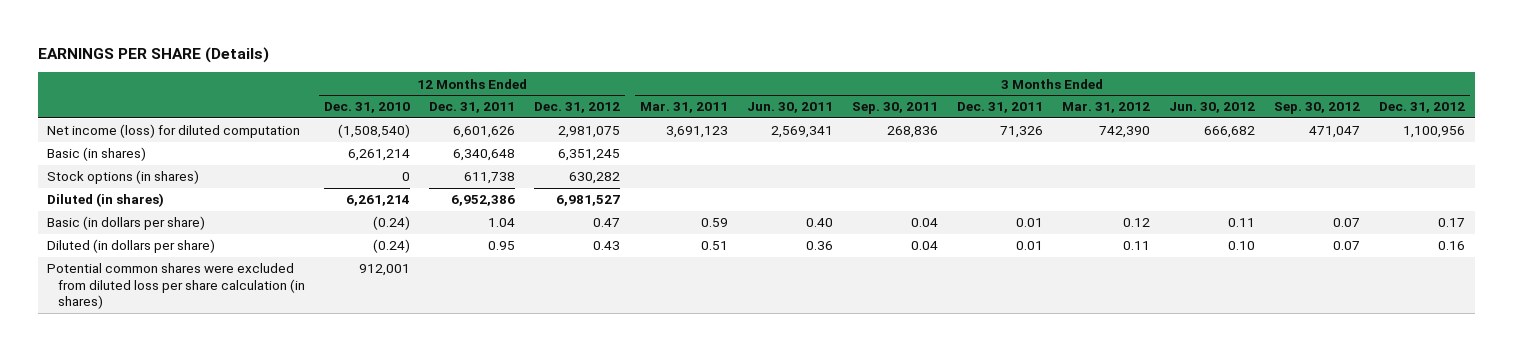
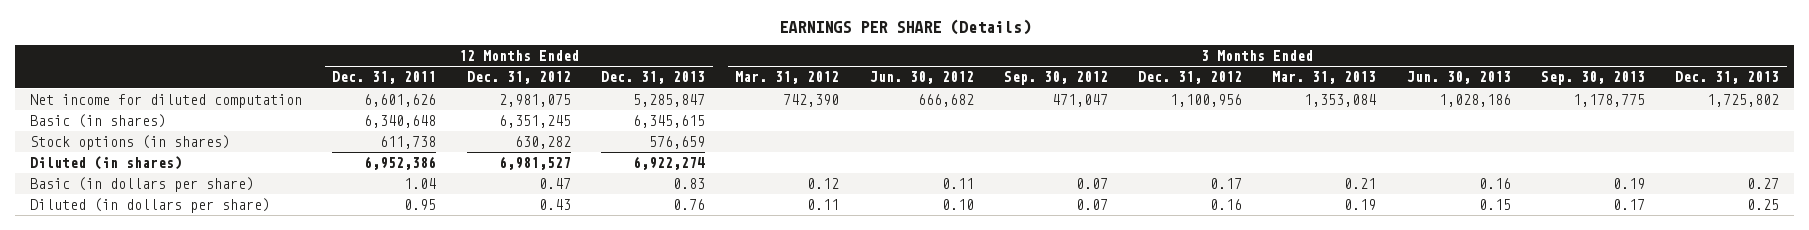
- | 12 Months Ended Dec. 31, 2010 | 12 Months Ended Dec. 31, 2011 | 12 Months Ended Dec. 31, 2012 | 3 Months Ended Mar. 31, 2011 | 3 Months Ended Jun. 30, 2011 | 3 Months Ended Sep. 30, 2011 | 3 Months Ended Dec. 31, 2011 | 3 Months Ended Mar. 31, 2012 | 3 Months Ended Jun. 30, 2012 | 3 Months Ended Sep. 30, 2012 | 3 Months Ended Dec. 31, 2012
+ | 12 Months Ended Dec. 31, 2011 | 12 Months Ended Dec. 31, 2012 | 12 Months Ended Dec. 31, 2013 | 3 Months Ended Mar. 31, 2012 | 3 Months Ended Jun. 30, 2012 | 3 Months Ended Sep. 30, 2012 | 3 Months Ended Dec. 31, 2012 | 3 Months Ended Mar. 31, 2013 | 3 Months Ended Jun. 30, 2013 | 3 Months Ended Sep. 30, 2013 | 3 Months Ended Dec. 31, 2013
- Net income (loss) for diluted computation | (1,508,540) | 6,601,626 | 2,981,075 | 3,691,123 | 2,569,341 | 268,836 | 71,326 | 742,390 | 666,682 | 471,047 | 1,100,956
+ Net income for diluted computation | 6,601,626 | 2,981,075 | 5,285,847 | 742,390 | 666,682 | 471,047 | 1,100,956 | 1,353,084 | 1,028,186 | 1,178,775 | 1,725,802
- Potential common shares were excluded from diluted loss per share calculation (in shares) | 912,001 | | | | | | | | | |

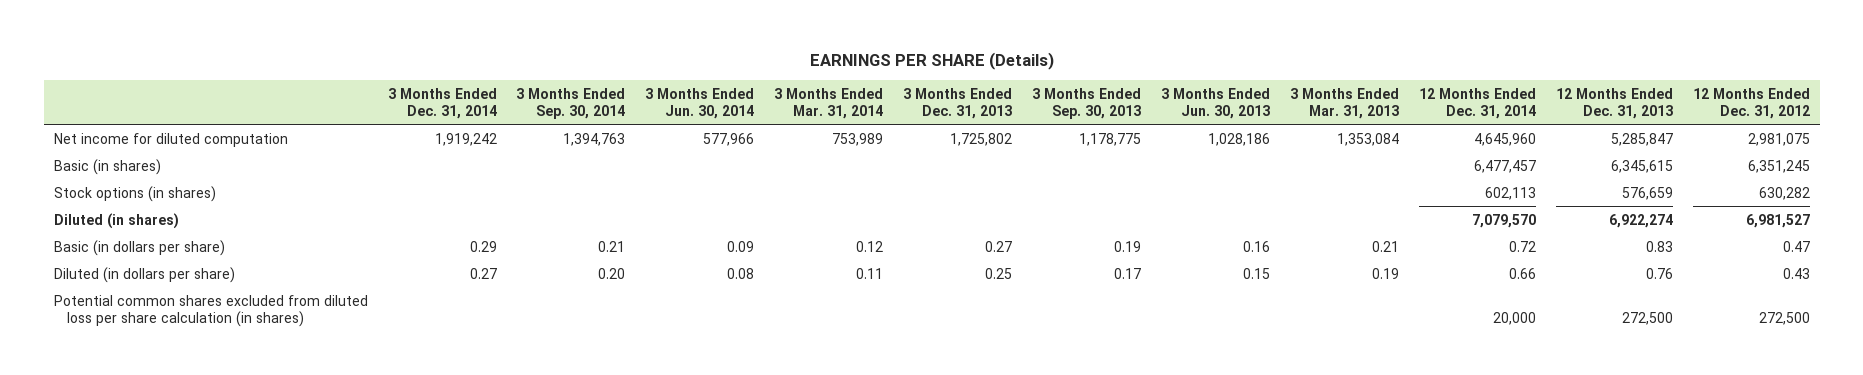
- | 12 Months Ended Dec. 31, 2011 | 12 Months Ended Dec. 31, 2012 | 12 Months Ended Dec. 31, 2013 | 3 Months Ended Mar. 31, 2012 | 3 Months Ended Jun. 30, 2012 | 3 Months Ended Sep. 30, 2012 | 3 Months Ended Dec. 31, 2012 | 3 Months Ended Mar. 31, 2013 | 3 Months Ended Jun. 30, 2013 | 3 Months Ended Sep. 30, 2013 | 3 Months Ended Dec. 31, 2013
+ | 3 Months Ended Dec. 31, 2014 | 3 Months Ended Sep. 30, 2014 | 3 Months Ended Jun. 30, 2014 | 3 Months Ended Mar. 31, 2014 | 3 Months Ended Dec. 31, 2013 | 3 Months Ended Sep. 30, 2013 | 3 Months Ended Jun. 30, 2013 | 3 Months Ended Mar. 31, 2013 | 12 Months Ended Dec. 31, 2014 | 12 Months Ended Dec. 31, 2013 | 12 Months Ended Dec. 31, 2012
+ Potential common shares excluded from diluted loss per share calculation (in shares) | | | | | | | | | 20,000 | 272,500 | 272,500

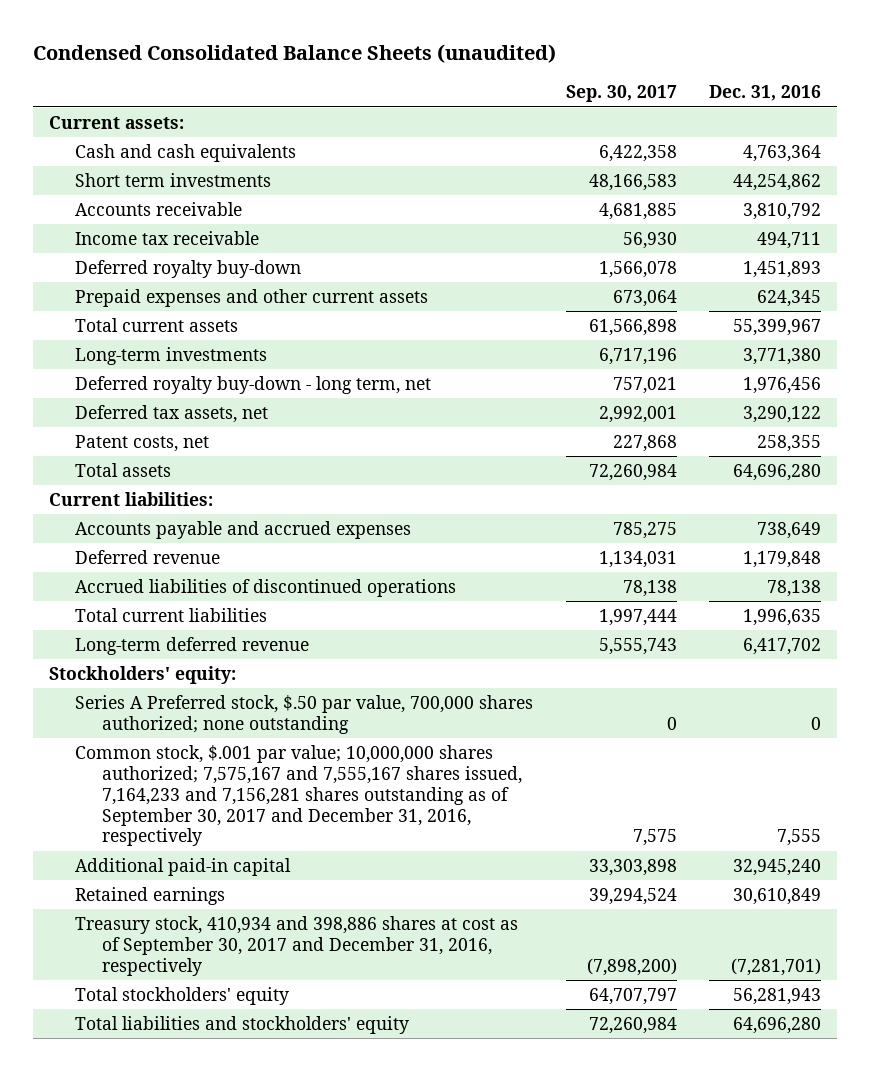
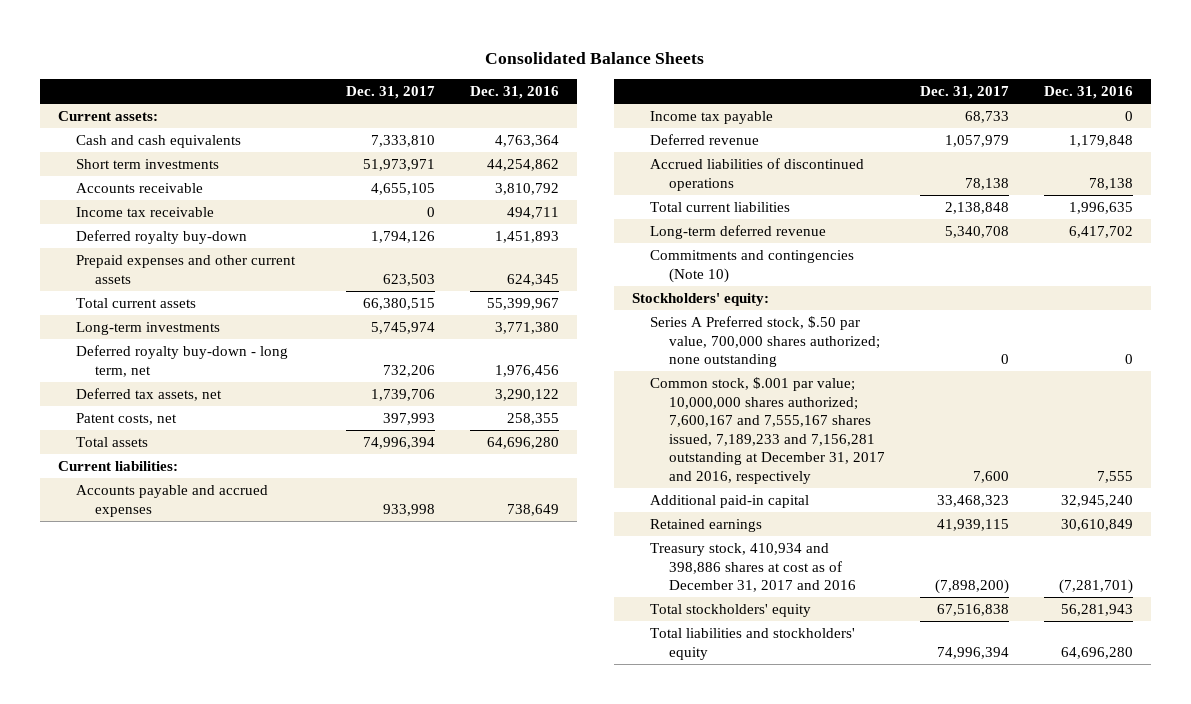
- Condensed Consolidated Balance Sheets (unaudited)
+ Consolidated Balance Sheets
- | Sep. 30, 2017 | Dec. 31, 2016
+ | Dec. 31, 2017 | Dec. 31, 2016
+ Income tax payable | 68,733 | 0
+ Commitments and contingencies (Note 10)
- Common stock, $.001 par value; 10,000,000 shares authorized; 7,575,167 and 7,555,167 shares issued, 7,164,233 and 7,156,281 shares outstanding as of September 30, 2017 and December 31, 2016, respectively | 7,575 | 7,555
+ Common stock, $.001 par value; 10,000,000 shares authorized; 7,600,167 and 7,555,167 shares issued, 7,189,233 and 7,156,281 outstanding at December 31, 2017 and 2016, respectively | 7,600 | 7,555
- Treasury stock, 410,934 and 398,886 shares at cost as of September 30, 2017 and December 31, 2016, respectively | (7,898,200) | (7,281,701)
+ Treasury stock, 410,934 and 398,886 shares at cost as of December 31, 2017 and 2016 | (7,898,200) | (7,281,701)

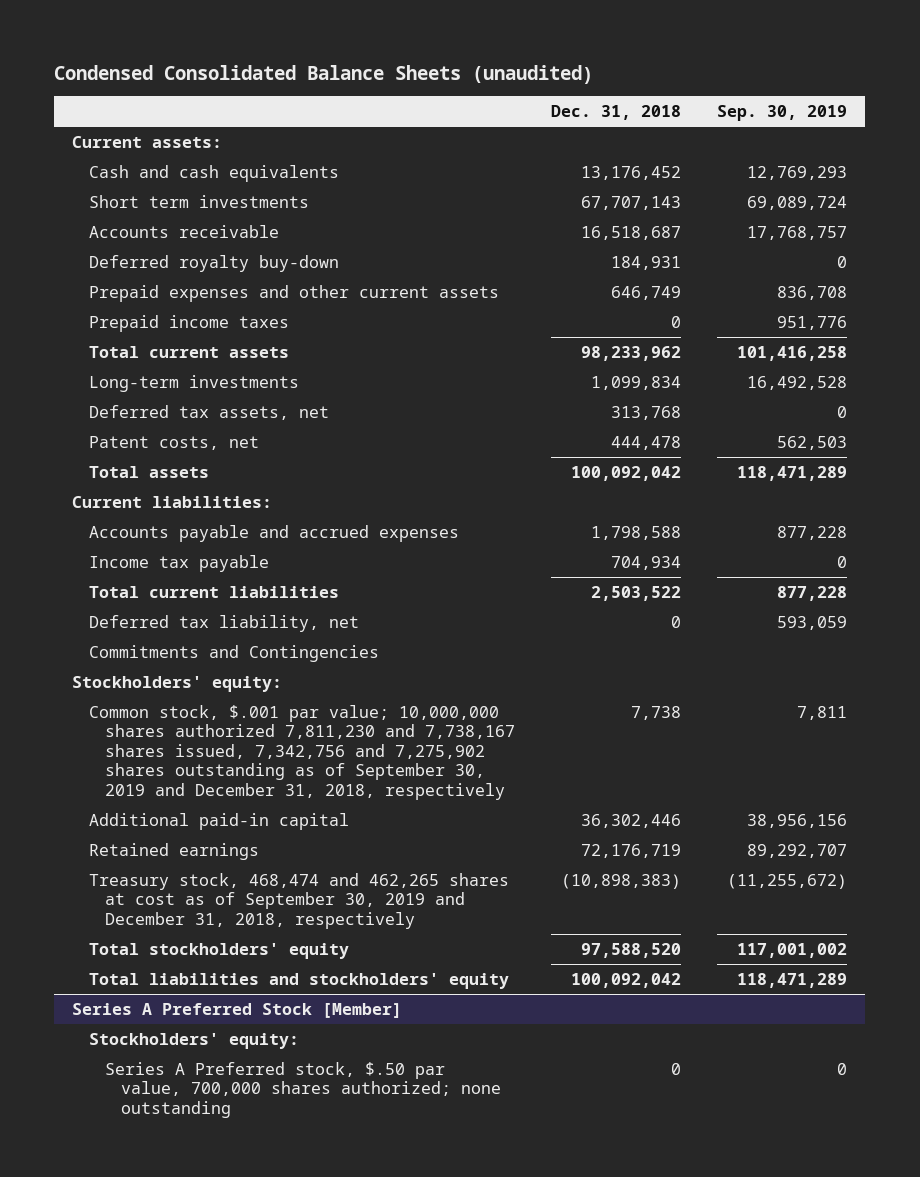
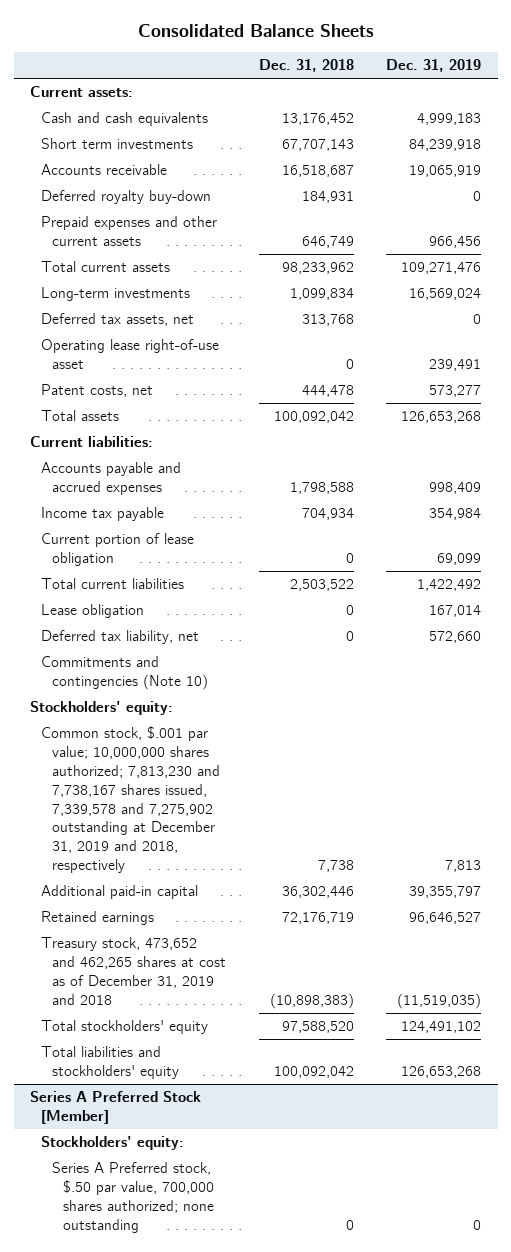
- Condensed Consolidated Balance Sheets (unaudited)
+ Consolidated Balance Sheets
- | Dec. 31, 2018 | Sep. 30, 2019
+ | Dec. 31, 2018 | Dec. 31, 2019
- Prepaid income taxes | 0 | 951,776
+ Operating lease right-of-use asset | 0 | 239,491
+ Current portion of lease obligation | 0 | 69,099
+ Lease obligation | 0 | 167,014
- Commitments and Contingencies
+ Commitments and contingencies (Note 10)
- Common stock, $.001 par value; 10,000,000 shares authorized 7,811,230 and 7,738,167 shares issued, 7,342,756 and 7,275,902 shares outstanding as of September 30, 2019 and December 31, 2018, respectively | 7,738 | 7,811
+ Common stock, $.001 par value; 10,000,000 shares authorized; 7,813,230 and 7,738,167 shares issued, 7,339,578 and 7,275,902 outstanding at December 31, 2019 and 2018, respectively | 7,738 | 7,813
- Treasury stock, 468,474 and 462,265 shares at cost as of September 30, 2019 and December 31, 2018, respectively | (10,898,383) | (11,255,672)
+ Treasury stock, 473,652 and 462,265 shares at cost as of December 31, 2019 and 2018 | (10,898,383) | (11,519,035)

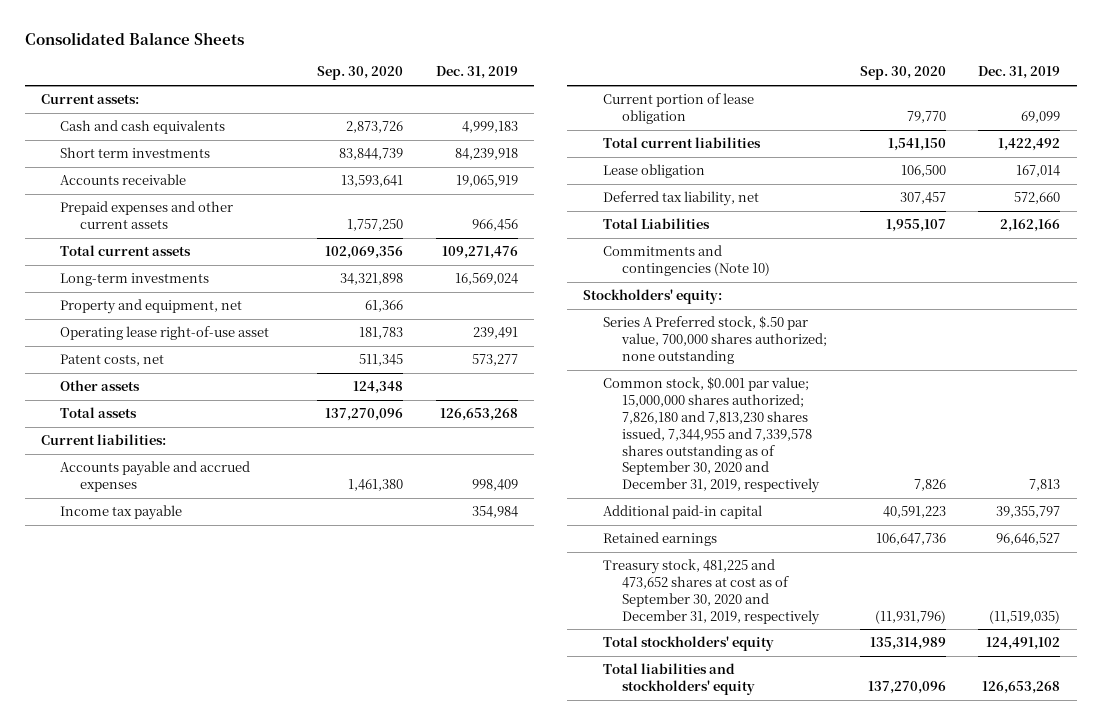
- | Dec. 31, 2018 | Dec. 31, 2019
+ | Sep. 30, 2020 | Dec. 31, 2019
- Deferred royalty buy-down | 184,931 | 0
- Deferred tax assets, net | 313,768 | 0
+ Property and equipment, net | 61,366 |
+ Other assets | 124,348 |
+ Total Liabilities | 1,955,107 | 2,162,166
- Common stock, $.001 par value; 10,000,000 shares authorized; 7,813,230 and 7,738,167 shares issued, 7,339,578 and 7,275,902 outstanding at December 31, 2019 and 2018, respectively | 7,738 | 7,813
+ Series A Preferred stock, $.50 par value, 700,000 shares authorized; none outstanding
+ Common stock, $0.001 par value; 15,000,000 shares authorized; 7,826,180 and 7,813,230 shares issued, 7,344,955 and 7,339,578 shares outstanding as of September 30, 2020 and December 31, 2019, respectively | 7,826 | 7,813
- Treasury stock, 473,652 and 462,265 shares at cost as of December 31, 2019 and 2018 | (10,898,383) | (11,519,035)
+ Treasury stock, 481,225 and 473,652 shares at cost as of September 30, 2020 and December 31, 2019, respectively | (11,931,796) | (11,519,035)
- Series A Preferred Stock [Member]
- Stockholders' equity:
- Series A Preferred stock, $.50 par value, 700,000 shares authorized; none outstanding | 0 | 0

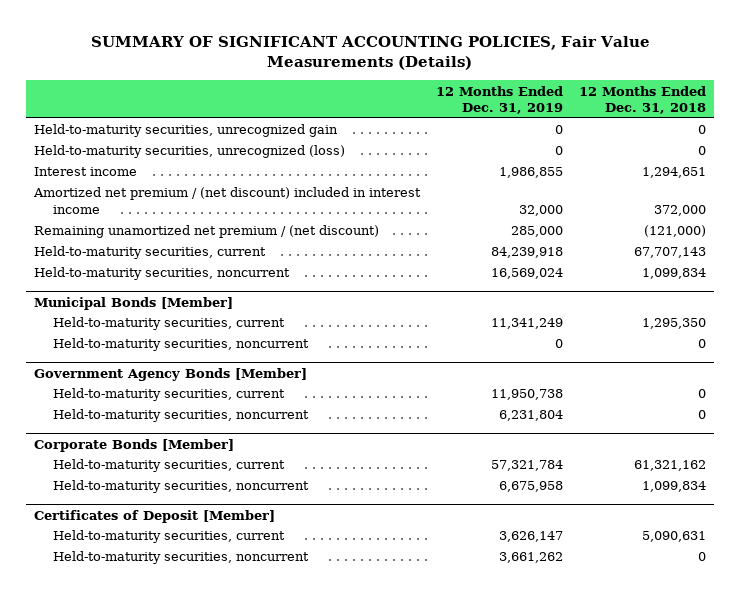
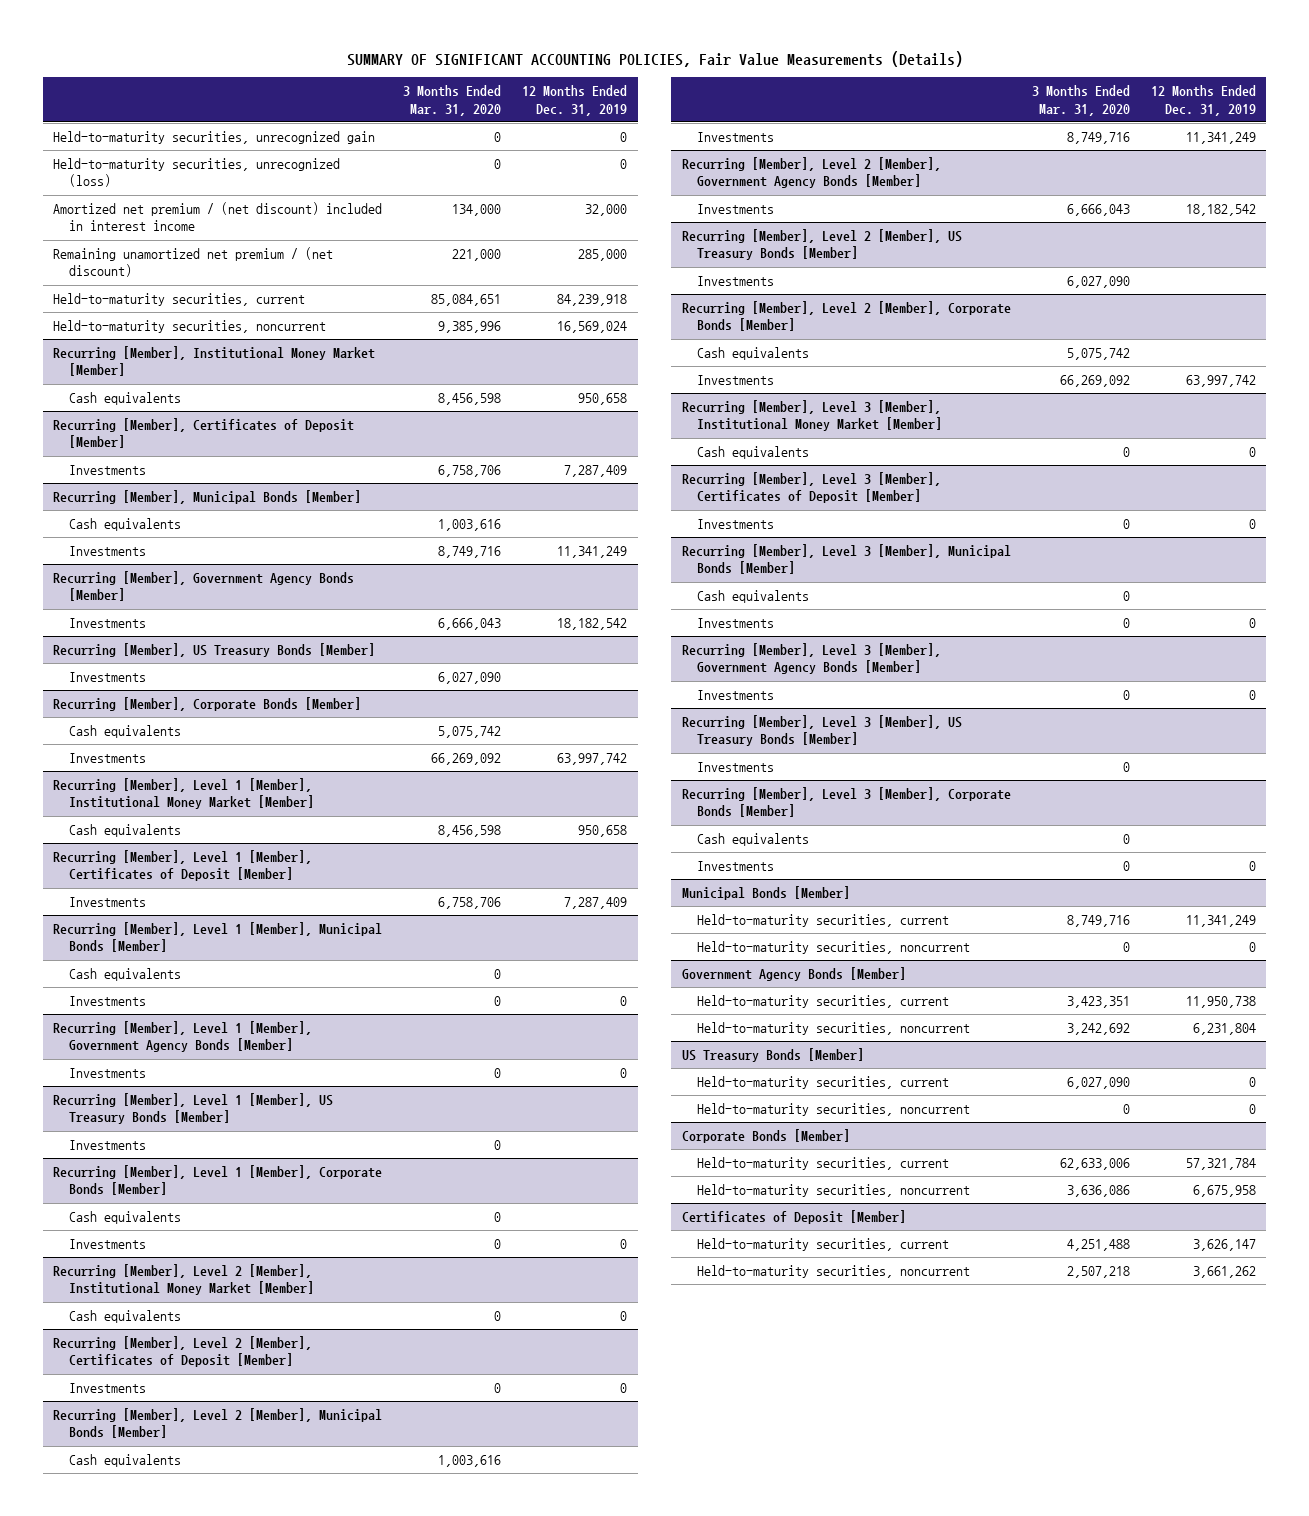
- | 12 Months Ended Dec. 31, 2019 | 12 Months Ended Dec. 31, 2018
+ | 3 Months Ended Mar. 31, 2020 | 12 Months Ended Dec. 31, 2019
- Interest income | 1,986,855 | 1,294,651
+ Recurring [Member], Institutional Money Market [Member]
+ Cash equivalents | 8,456,598 | 950,658
+ Recurring [Member], Certificates of Deposit [Member]
+ Investments | 6,758,706 | 7,287,409
+ Recurring [Member], Municipal Bonds [Member]
+ Cash equivalents | 1,003,616 |
+ Investments | 8,749,716 | 11,341,249
+ Recurring [Member], Government Agency Bonds [Member]
+ Investments | 6,666,043 | 18,182,542
+ Recurring [Member], US Treasury Bonds [Member]
+ Investments | 6,027,090 |
+ Recurring [Member], Corporate Bonds [Member]
+ Cash equivalents | 5,075,742 |
+ Investments | 66,269,092 | 63,997,742
+ Recurring [Member], Level 1 [Member], Institutional Money Market [Member]
+ Cash equivalents | 8,456,598 | 950,658
+ Recurring [Member], Level 1 [Member], Certificates of Deposit [Member]
+ Investments | 6,758,706 | 7,287,409
+ Recurring [Member], Level 1 [Member], Municipal Bonds [Member]
+ Cash equivalents | 0 |
+ Investments | 0 | 0
+ Recurring [Member], Level 1 [Member], Government Agency Bonds [Member]
+ Investments | 0 | 0
+ Recurring [Member], Level 1 [Member], US Treasury Bonds [Member]
+ Investments | 0 |
+ Recurring [Member], Level 1 [Member], Corporate Bonds [Member]
+ Cash equivalents | 0 |
+ Investments | 0 | 0
+ Recurring [Member], Level 2 [Member], Institutional Money Market [Member]
+ Cash equivalents | 0 | 0
+ Recurring [Member], Level 2 [Member], Certificates of Deposit [Member]
+ Investments | 0 | 0
+ Recurring [Member], Level 2 [Member], Municipal Bonds [Member]
+ Cash equivalents | 1,003,616 |
+ Investments | 8,749,716 | 11,341,249
+ Recurring [Member], Level 2 [Member], Government Agency Bonds [Member]
+ Investments | 6,666,043 | 18,182,542
+ Recurring [Member], Level 2 [Member], US Treasury Bonds [Member]
+ Investments | 6,027,090 |
+ Recurring [Member], Level 2 [Member], Corporate Bonds [Member]
+ Cash equivalents | 5,075,742 |
+ Investments | 66,269,092 | 63,997,742
+ Recurring [Member], Level 3 [Member], Institutional Money Market [Member]
+ Cash equivalents | 0 | 0
+ Recurring [Member], Level 3 [Member], Certificates of Deposit [Member]
+ Investments | 0 | 0
+ Recurring [Member], Level 3 [Member], Municipal Bonds [Member]
+ Cash equivalents | 0 |
+ Investments | 0 | 0
+ Recurring [Member], Level 3 [Member], Government Agency Bonds [Member]
+ Investments | 0 | 0
+ Recurring [Member], Level 3 [Member], US Treasury Bonds [Member]
+ Investments | 0 |
+ Recurring [Member], Level 3 [Member], Corporate Bonds [Member]
+ Cash equivalents | 0 |
+ Investments | 0 | 0
+ US Treasury Bonds [Member]
+ Held-to-maturity securities, current | 6,027,090 | 0
+ Held-to-maturity securities, noncurrent | 0 | 0

